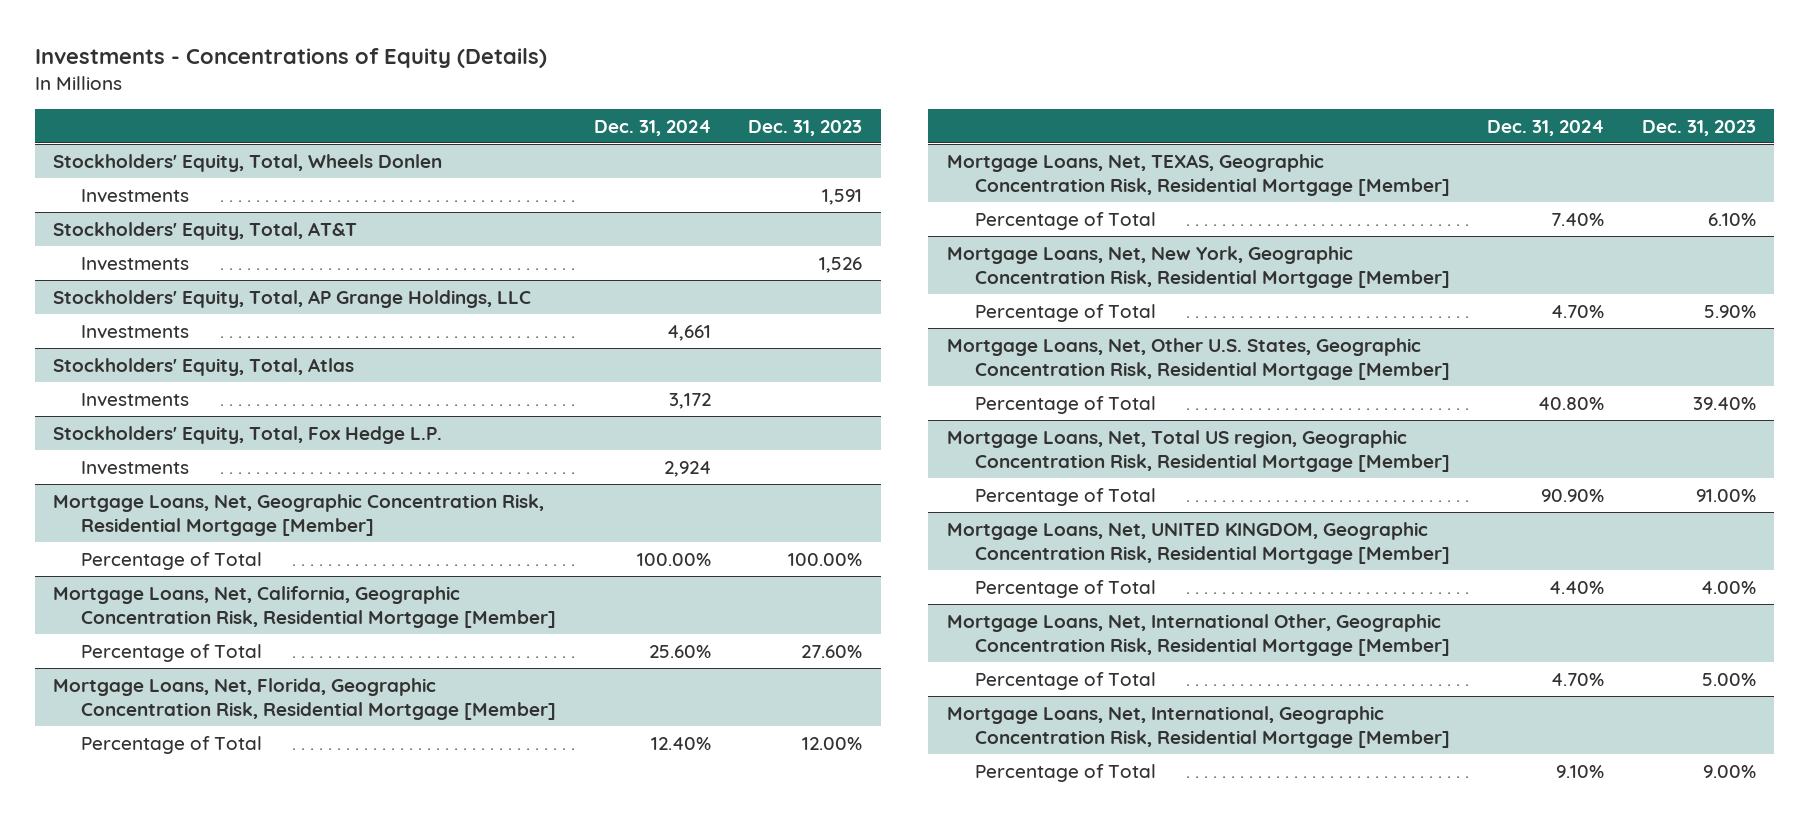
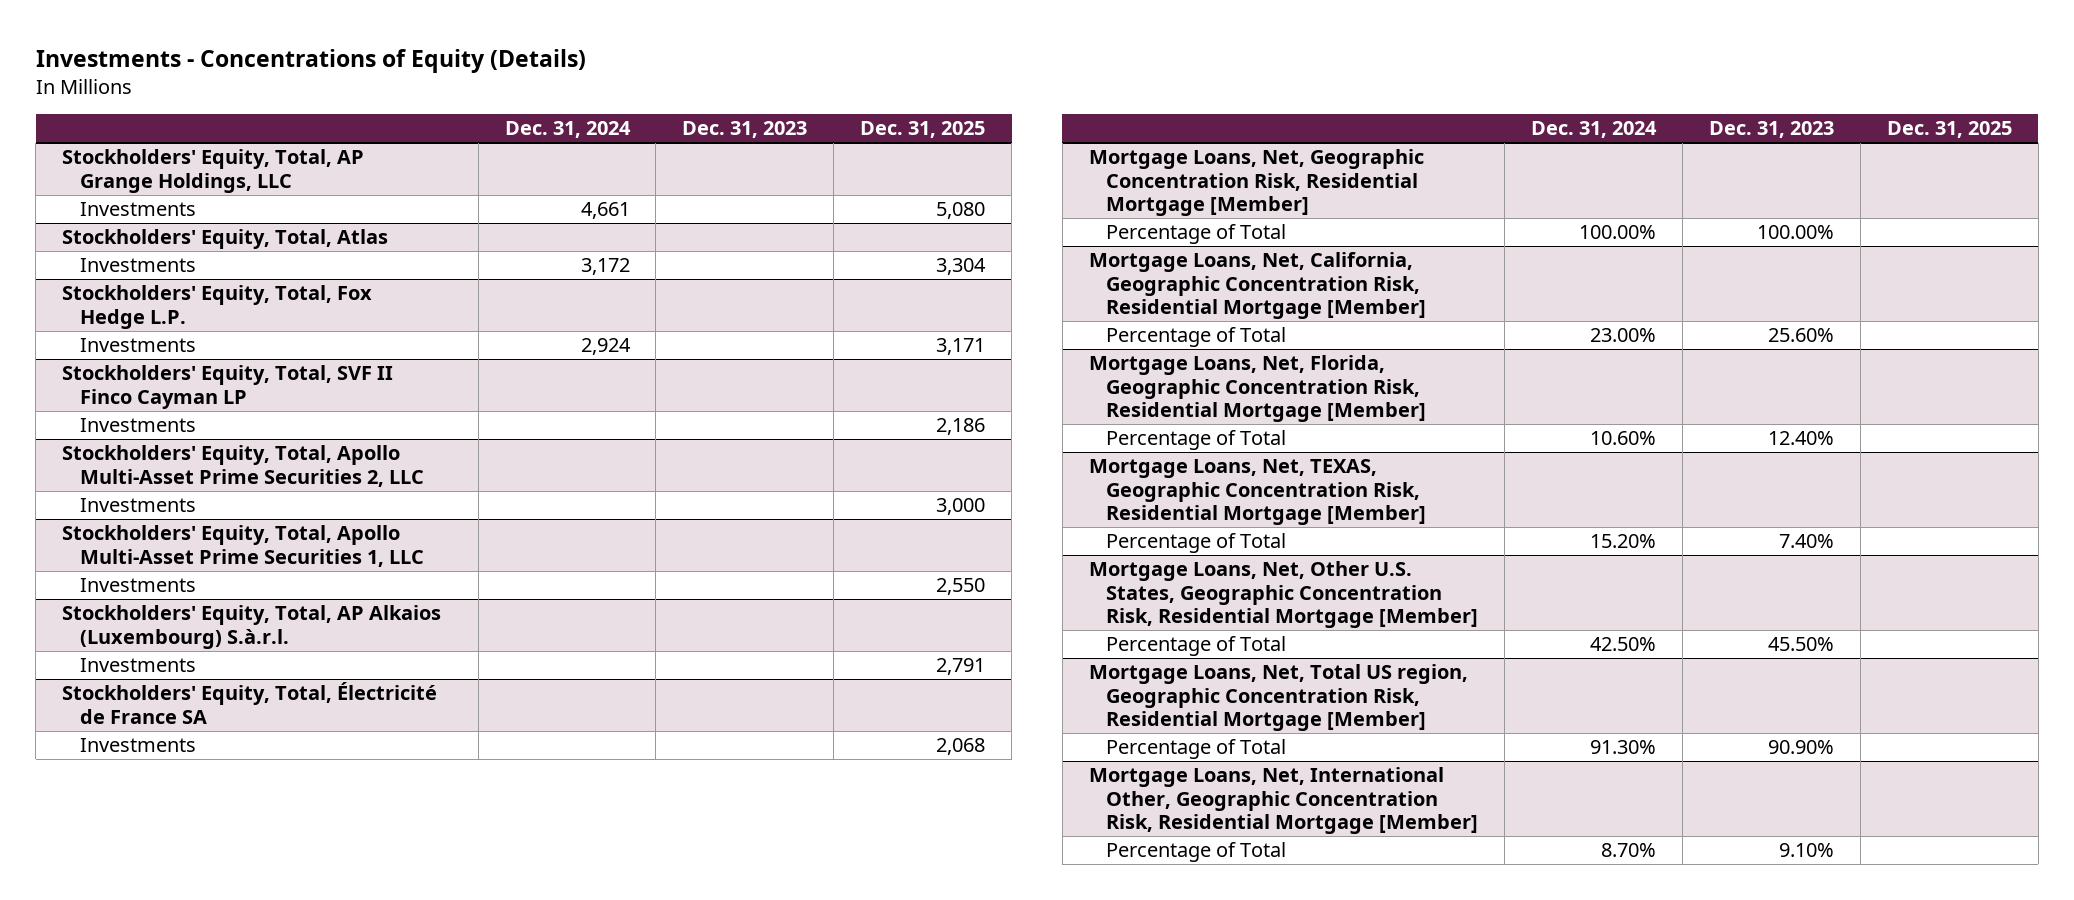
- | Dec. 31, 2024 | Dec. 31, 2023
+ | Dec. 31, 2024 | Dec. 31, 2023 | Dec. 31, 2025
- Stockholders' Equity, Total, Wheels Donlen
- Investments | | 1,591
- Stockholders' Equity, Total, AT&T
- Investments | | 1,526
+ Stockholders' Equity, Total, SVF II Finco Cayman LP
+ Investments | | | 2,186
+ Stockholders' Equity, Total, Apollo Multi-Asset Prime Securities 2, LLC
+ Investments | | | 3,000
+ Stockholders' Equity, Total, Apollo Multi-Asset Prime Securities 1, LLC
+ Investments | | | 2,550
+ Stockholders' Equity, Total, AP Alkaios (Luxembourg) S.à.r.l.
+ Investments | | | 2,791
+ Stockholders' Equity, Total, Électricité de France SA
+ Investments | | | 2,068
@ Mortgage Loans, Net, California, Geographic Concentration Risk, Residential Mortgage [Member]
- Percentage of Total | 25.60% | 27.60%
+ Percentage of Total | 23.00% | 25.60% |
@ Mortgage Loans, Net, Florida, Geographic Concentration Risk, Residential Mortgage [Member]
- Percentage of Total | 12.40% | 12.00%
+ Percentage of Total | 10.60% | 12.40% |
@ Mortgage Loans, Net, TEXAS, Geographic Concentration Risk, Residential Mortgage [Member]
- Percentage of Total | 7.40% | 6.10%
- Mortgage Loans, Net, New York, Geographic Concentration Risk, Residential Mortgage [Member]
- Percentage of Total | 4.70% | 5.90%
@ Mortgage Loans, Net, TEXAS, Geographic Concentration Risk, Residential Mortgage [Member]
+ Percentage of Total | 15.20% | 7.40% |
@ Mortgage Loans, Net, Other U.S. States, Geographic Concentration Risk, Residential Mortgage [Member]
- Percentage of Total | 40.80% | 39.40%
+ Percentage of Total | 42.50% | 45.50% |
@ Mortgage Loans, Net, Total US region, Geographic Concentration Risk, Residential Mortgage [Member]
- Percentage of Total | 90.90% | 91.00%
- Mortgage Loans, Net, UNITED KINGDOM, Geographic Concentration Risk, Residential Mortgage [Member]
- Percentage of Total | 4.40% | 4.00%
@ Mortgage Loans, Net, Total US region, Geographic Concentration Risk, Residential Mortgage [Member]
+ Percentage of Total | 91.30% | 90.90% |
@ Mortgage Loans, Net, International Other, Geographic Concentration Risk, Residential Mortgage [Member]
- Percentage of Total | 4.70% | 5.00%
- Mortgage Loans, Net, International, Geographic Concentration Risk, Residential Mortgage [Member]
- Percentage of Total | 9.10% | 9.00%
@ Mortgage Loans, Net, International Other, Geographic Concentration Risk, Residential Mortgage [Member]
+ Percentage of Total | 8.70% | 9.10% |

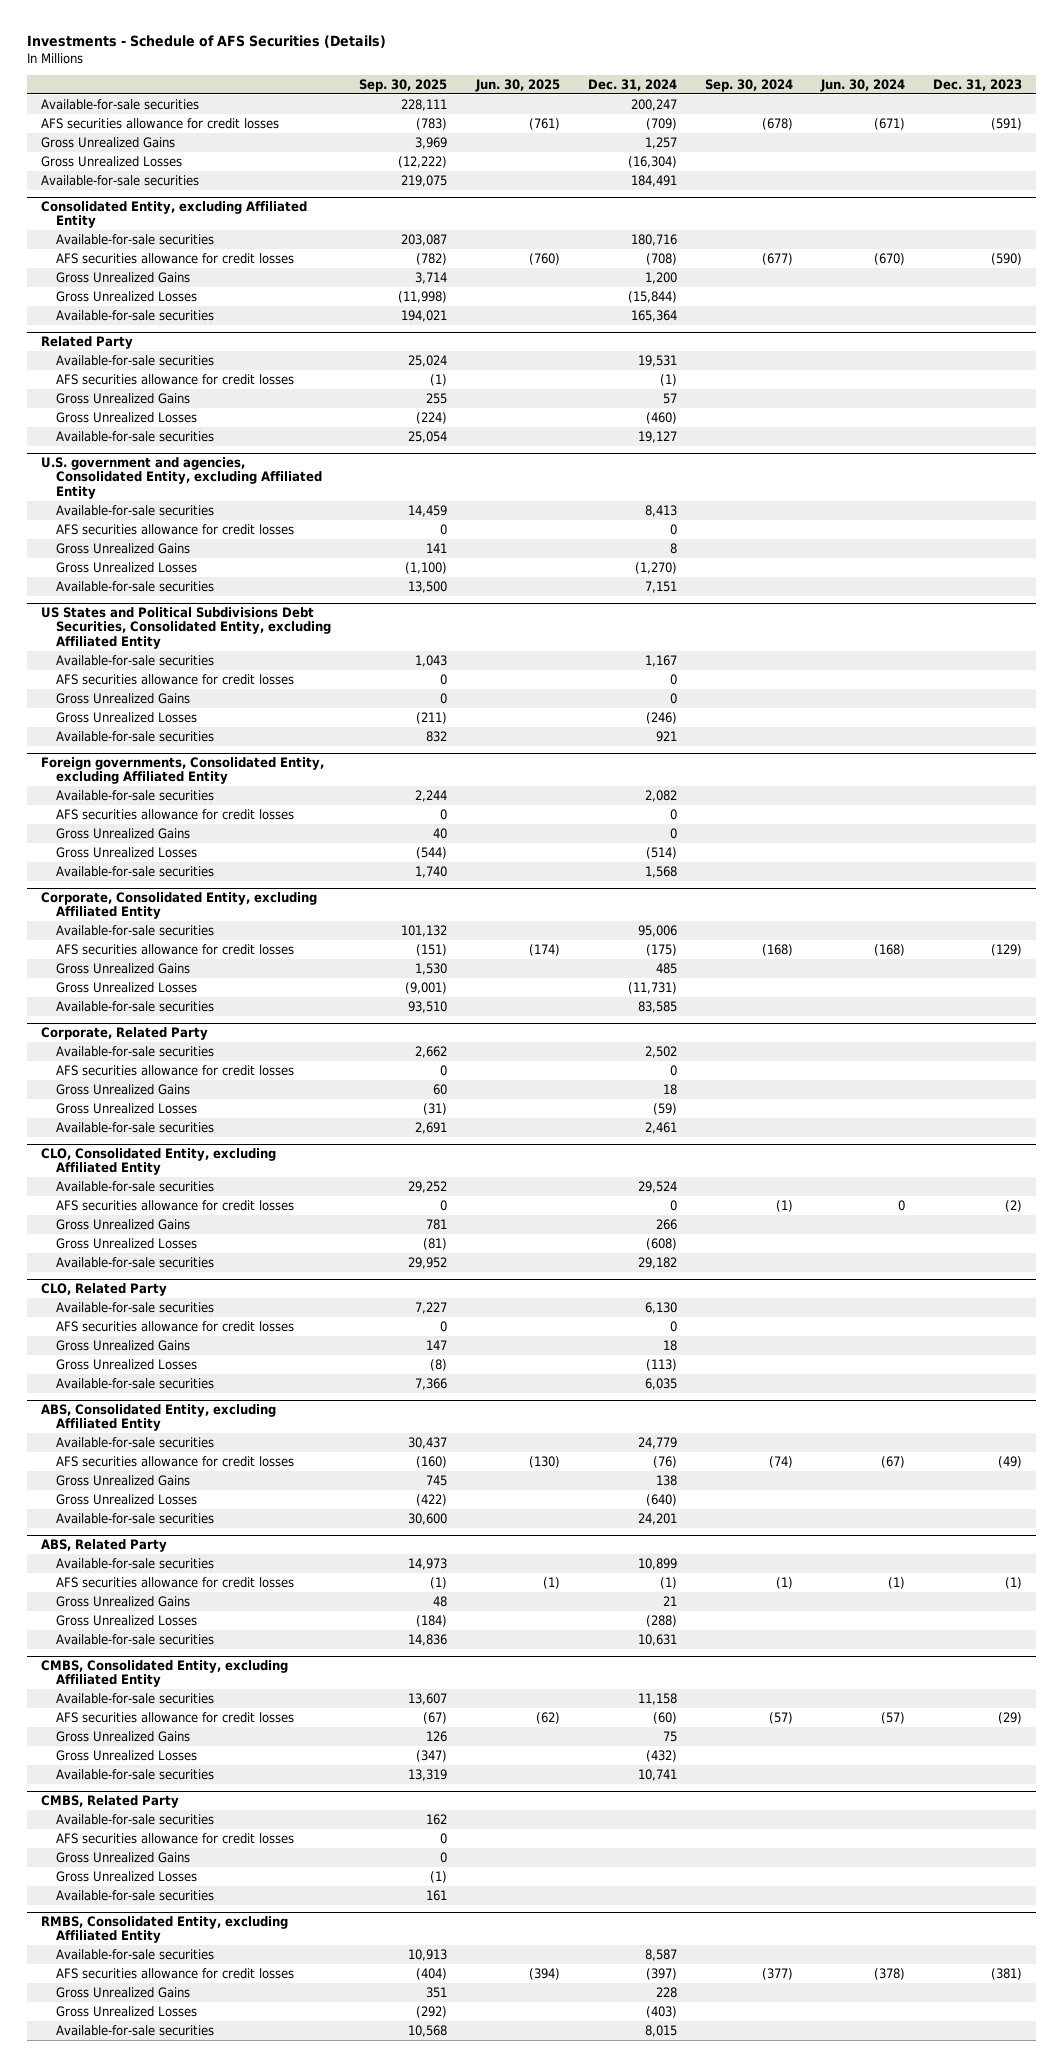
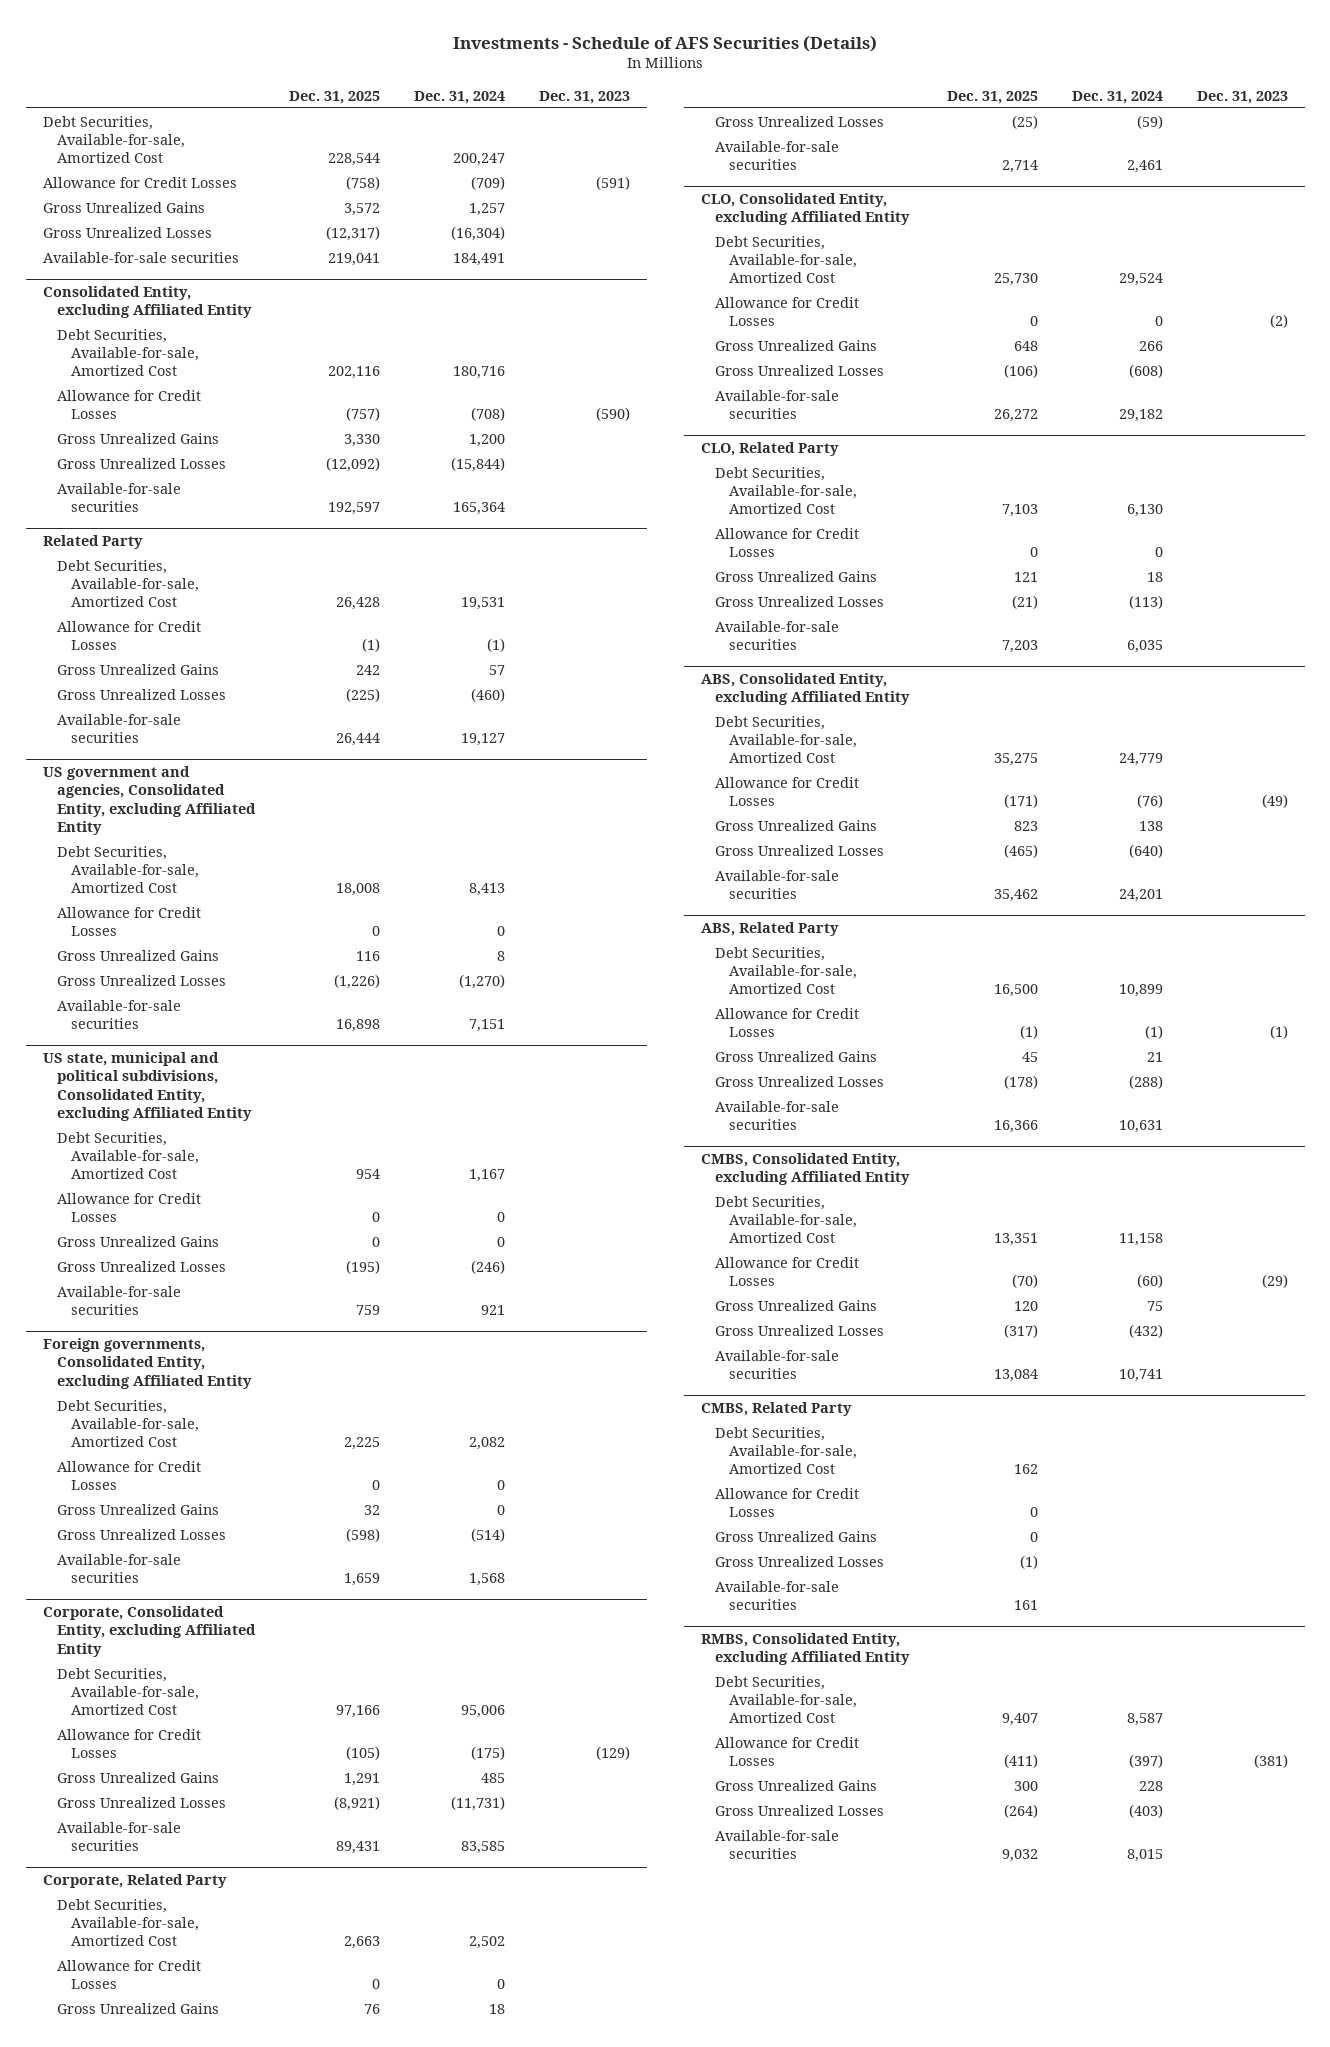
- | Sep. 30, 2025 | Jun. 30, 2025 | Dec. 31, 2024 | Sep. 30, 2024 | Jun. 30, 2024 | Dec. 31, 2023
+ | Dec. 31, 2025 | Dec. 31, 2024 | Dec. 31, 2023
- Available-for-sale securities | 228,111 | | 200,247 | | |
- AFS securities allowance for credit losses | (783) | (761) | (709) | (678) | (671) | (591)
+ Debt Securities, Available-for-sale, Amortized Cost | 228,544 | 200,247 |
+ Allowance for Credit Losses | (758) | (709) | (591)
@ Consolidated Entity, excluding Affiliated Entity
- Available-for-sale securities | 203,087 | | 180,716 | | |
- AFS securities allowance for credit losses | (782) | (760) | (708) | (677) | (670) | (590)
+ Debt Securities, Available-for-sale, Amortized Cost | 202,116 | 180,716 |
+ Allowance for Credit Losses | (757) | (708) | (590)
@ Related Party
- Available-for-sale securities | 25,024 | | 19,531 | | |
- AFS securities allowance for credit losses | (1) | | (1) | | |
+ Debt Securities, Available-for-sale, Amortized Cost | 26,428 | 19,531 |
+ Allowance for Credit Losses | (1) | (1) |
- U.S. government and agencies, Consolidated Entity, excluding Affiliated Entity
- Available-for-sale securities | 14,459 | | 8,413 | | |
- AFS securities allowance for credit losses | 0 | | 0 | | |
+ US government and agencies, Consolidated Entity, excluding Affiliated Entity
+ Debt Securities, Available-for-sale, Amortized Cost | 18,008 | 8,413 |
+ Allowance for Credit Losses | 0 | 0 |
- US States and Political Subdivisions Debt Securities, Consolidated Entity, excluding Affiliated Entity
- Available-for-sale securities | 1,043 | | 1,167 | | |
- AFS securities allowance for credit losses | 0 | | 0 | | |
+ US state, municipal and political subdivisions, Consolidated Entity, excluding Affiliated Entity
+ Debt Securities, Available-for-sale, Amortized Cost | 954 | 1,167 |
+ Allowance for Credit Losses | 0 | 0 |
@ Foreign governments, Consolidated Entity, excluding Affiliated Entity
- Available-for-sale securities | 2,244 | | 2,082 | | |
- AFS securities allowance for credit losses | 0 | | 0 | | |
+ Debt Securities, Available-for-sale, Amortized Cost | 2,225 | 2,082 |
+ Allowance for Credit Losses | 0 | 0 |
@ Corporate, Consolidated Entity, excluding Affiliated Entity
- Available-for-sale securities | 101,132 | | 95,006 | | |
- AFS securities allowance for credit losses | (151) | (174) | (175) | (168) | (168) | (129)
+ Debt Securities, Available-for-sale, Amortized Cost | 97,166 | 95,006 |
+ Allowance for Credit Losses | (105) | (175) | (129)
@ Corporate, Related Party
- Available-for-sale securities | 2,662 | | 2,502 | | |
- AFS securities allowance for credit losses | 0 | | 0 | | |
+ Debt Securities, Available-for-sale, Amortized Cost | 2,663 | 2,502 |
+ Allowance for Credit Losses | 0 | 0 |
@ CLO, Consolidated Entity, excluding Affiliated Entity
- Available-for-sale securities | 29,252 | | 29,524 | | |
- AFS securities allowance for credit losses | 0 | | 0 | (1) | 0 | (2)
+ Debt Securities, Available-for-sale, Amortized Cost | 25,730 | 29,524 |
+ Allowance for Credit Losses | 0 | 0 | (2)
@ CLO, Related Party
- Available-for-sale securities | 7,227 | | 6,130 | | |
- AFS securities allowance for credit losses | 0 | | 0 | | |
+ Debt Securities, Available-for-sale, Amortized Cost | 7,103 | 6,130 |
+ Allowance for Credit Losses | 0 | 0 |
@ ABS, Consolidated Entity, excluding Affiliated Entity
- Available-for-sale securities | 30,437 | | 24,779 | | |
- AFS securities allowance for credit losses | (160) | (130) | (76) | (74) | (67) | (49)
+ Debt Securities, Available-for-sale, Amortized Cost | 35,275 | 24,779 |
+ Allowance for Credit Losses | (171) | (76) | (49)
@ ABS, Related Party
- Available-for-sale securities | 14,973 | | 10,899 | | |
- AFS securities allowance for credit losses | (1) | (1) | (1) | (1) | (1) | (1)
+ Debt Securities, Available-for-sale, Amortized Cost | 16,500 | 10,899 |
+ Allowance for Credit Losses | (1) | (1) | (1)
@ CMBS, Consolidated Entity, excluding Affiliated Entity
- Available-for-sale securities | 13,607 | | 11,158 | | |
- AFS securities allowance for credit losses | (67) | (62) | (60) | (57) | (57) | (29)
+ Debt Securities, Available-for-sale, Amortized Cost | 13,351 | 11,158 |
+ Allowance for Credit Losses | (70) | (60) | (29)
@ CMBS, Related Party
- Available-for-sale securities | 162 | | | | |
- AFS securities allowance for credit losses | 0 | | | | |
+ Debt Securities, Available-for-sale, Amortized Cost | 162 | |
+ Allowance for Credit Losses | 0 | |
@ RMBS, Consolidated Entity, excluding Affiliated Entity
- Available-for-sale securities | 10,913 | | 8,587 | | |
- AFS securities allowance for credit losses | (404) | (394) | (397) | (377) | (378) | (381)
+ Debt Securities, Available-for-sale, Amortized Cost | 9,407 | 8,587 |
+ Allowance for Credit Losses | (411) | (397) | (381)

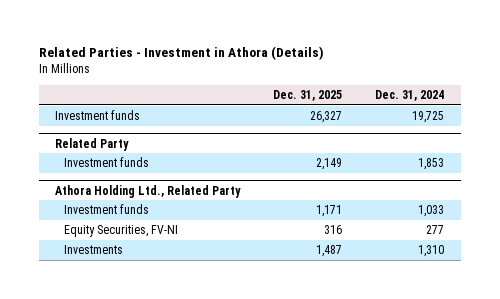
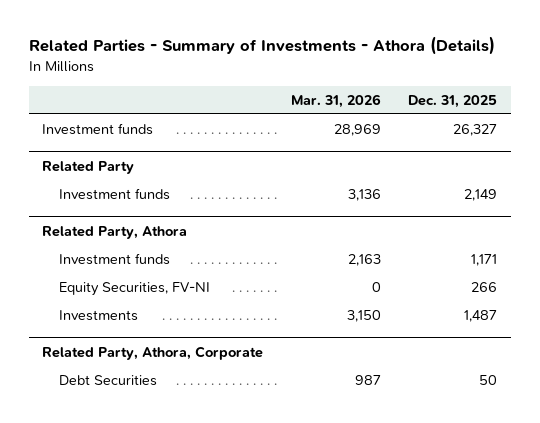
- Related Parties - Investment in Athora (Details)
+ Related Parties - Summary of Investments - Athora (Details)
- | Dec. 31, 2025 | Dec. 31, 2024
+ | Mar. 31, 2026 | Dec. 31, 2025
- Athora Holding Ltd., Related Party
+ Related Party, Athora
- Equity Securities, FV-NI | 316 | 277
+ Equity Securities, FV-NI | 0 | 266
+ Related Party, Athora, Corporate
+ Debt Securities | 987 | 50

